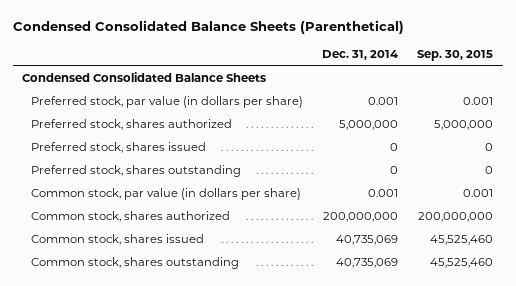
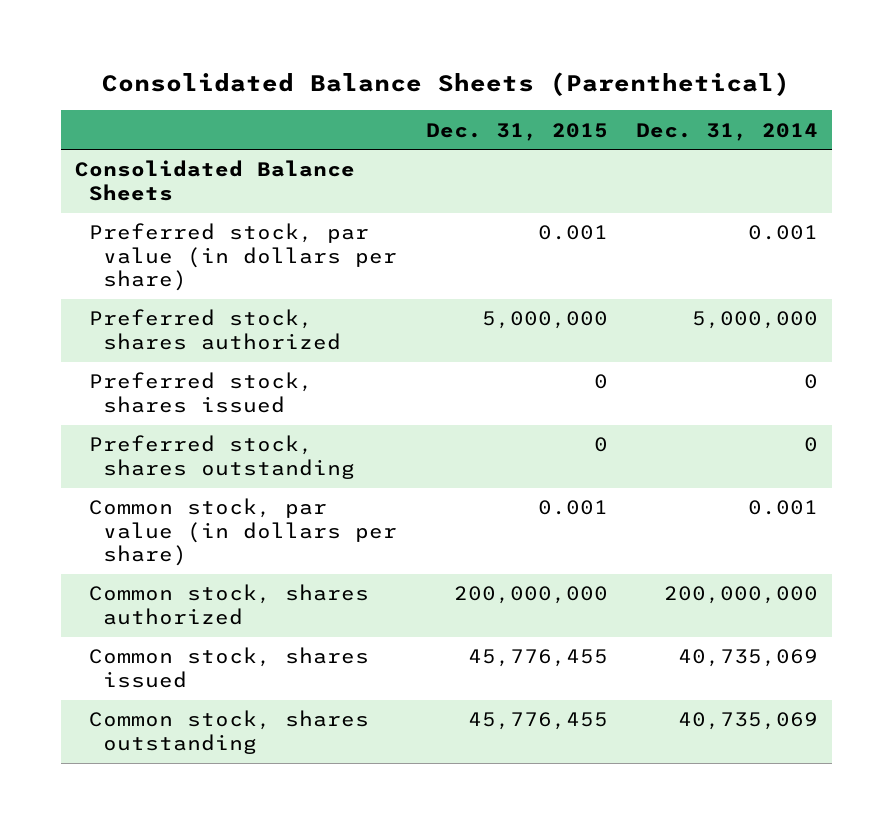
- Condensed Consolidated Balance Sheets (Parenthetical)
+ Consolidated Balance Sheets (Parenthetical)
- | Dec. 31, 2014 | Sep. 30, 2015
+ | Dec. 31, 2015 | Dec. 31, 2014
- Condensed Consolidated Balance Sheets
+ Consolidated Balance Sheets

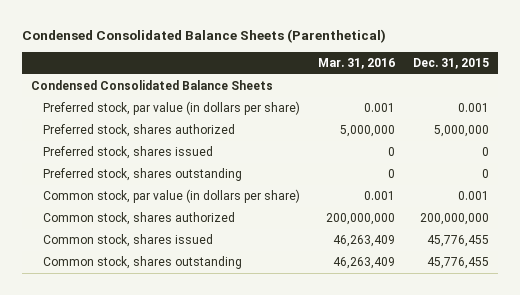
- Consolidated Balance Sheets (Parenthetical)
+ Condensed Consolidated Balance Sheets (Parenthetical)
- | Dec. 31, 2015 | Dec. 31, 2014
+ | Mar. 31, 2016 | Dec. 31, 2015
- Consolidated Balance Sheets
+ Condensed Consolidated Balance Sheets

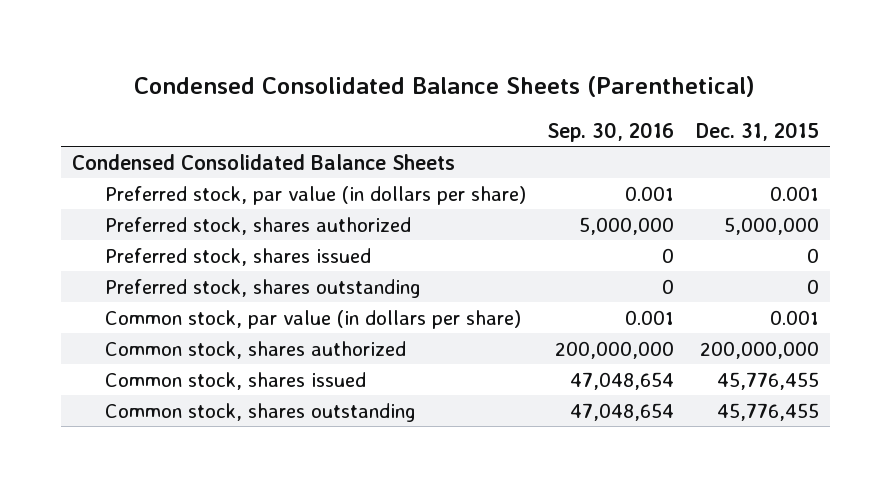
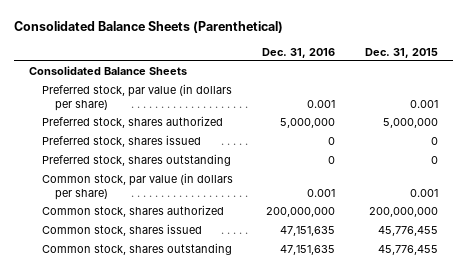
- Condensed Consolidated Balance Sheets (Parenthetical)
+ Consolidated Balance Sheets (Parenthetical)
- | Sep. 30, 2016 | Dec. 31, 2015
+ | Dec. 31, 2016 | Dec. 31, 2015
- Condensed Consolidated Balance Sheets
+ Consolidated Balance Sheets

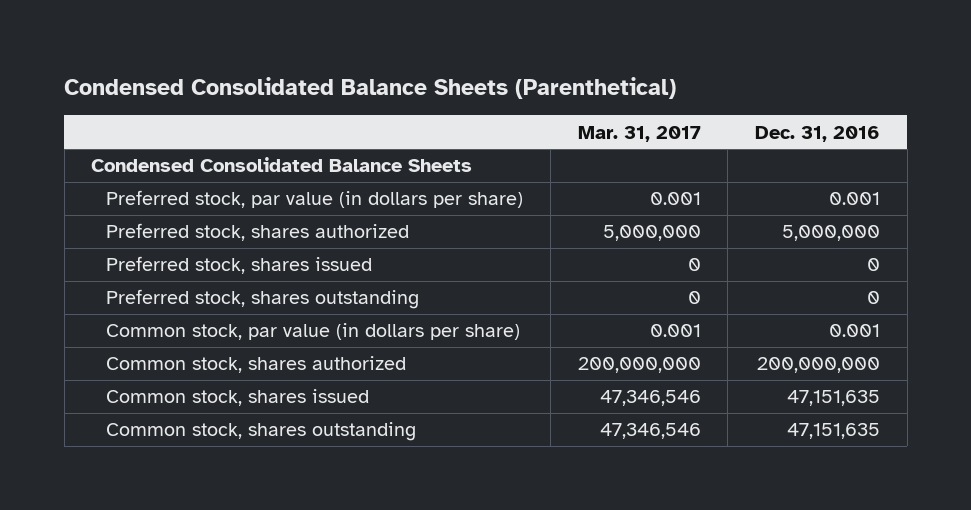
- Consolidated Balance Sheets (Parenthetical)
+ Condensed Consolidated Balance Sheets (Parenthetical)
- | Dec. 31, 2016 | Dec. 31, 2015
+ | Mar. 31, 2017 | Dec. 31, 2016
- Consolidated Balance Sheets
+ Condensed Consolidated Balance Sheets

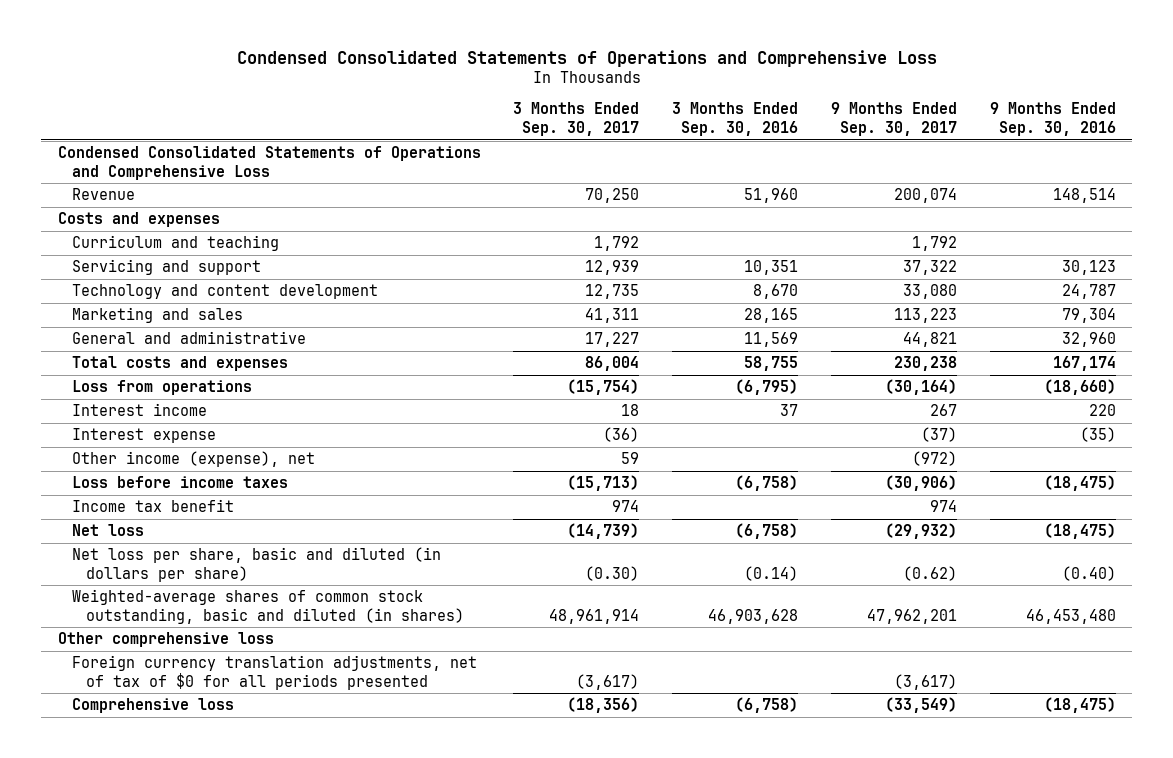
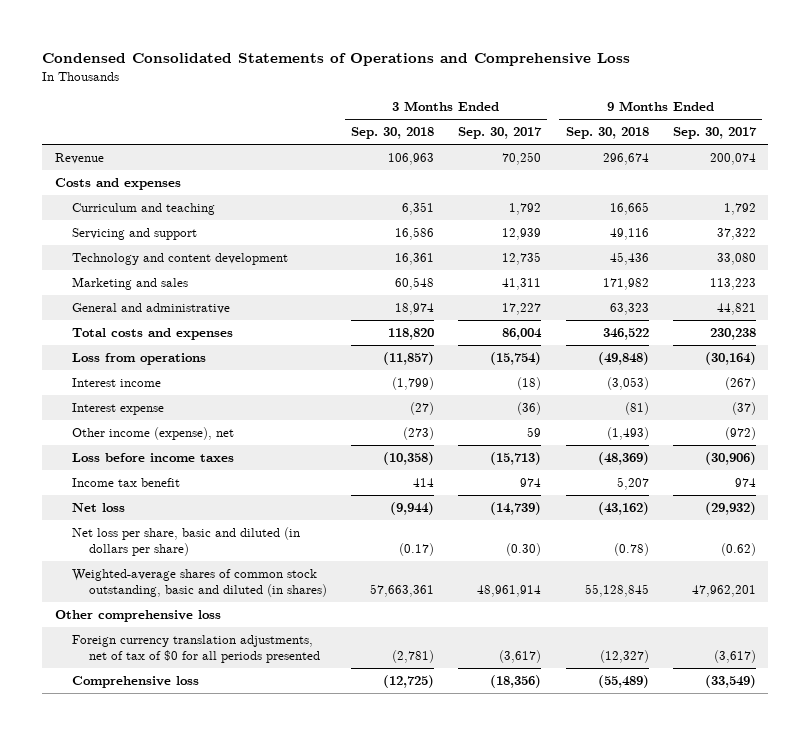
- | 3 Months Ended Sep. 30, 2017 | 3 Months Ended Sep. 30, 2016 | 9 Months Ended Sep. 30, 2017 | 9 Months Ended Sep. 30, 2016
+ | 3 Months Ended Sep. 30, 2018 | 3 Months Ended Sep. 30, 2017 | 9 Months Ended Sep. 30, 2018 | 9 Months Ended Sep. 30, 2017
- Condensed Consolidated Statements of Operations and Comprehensive Loss
- Interest income | 18 | 37 | 267 | 220
+ Interest income | (1,799) | (18) | (3,053) | (267)

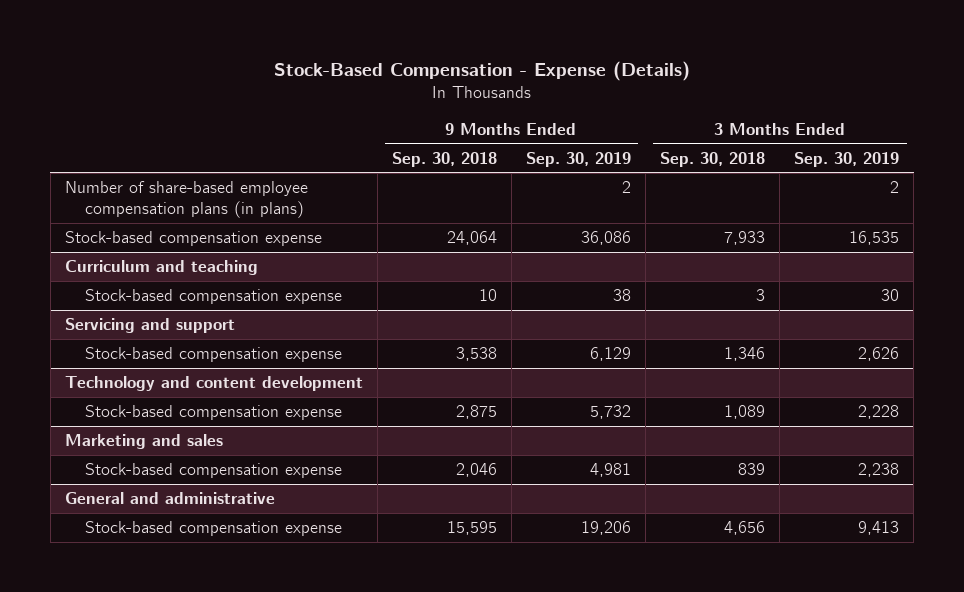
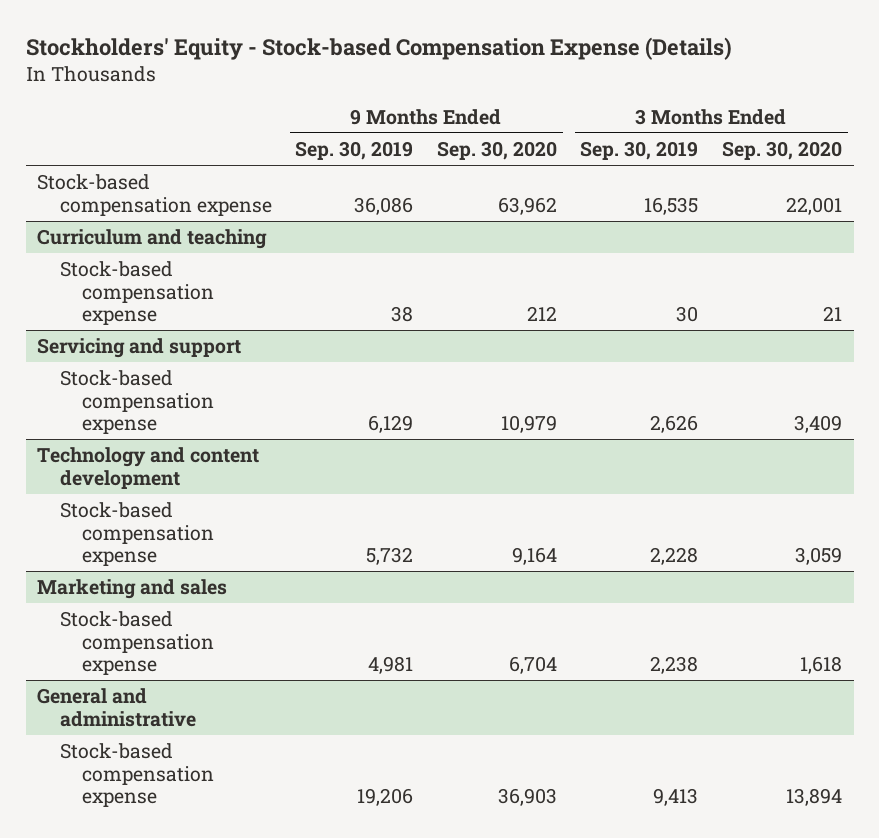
- Stock-Based Compensation - Expense (Details)
+ Stockholders' Equity - Stock-based Compensation Expense (Details)
- | 9 Months Ended Sep. 30, 2018 | 9 Months Ended Sep. 30, 2019 | 3 Months Ended Sep. 30, 2018 | 3 Months Ended Sep. 30, 2019
+ | 9 Months Ended Sep. 30, 2019 | 9 Months Ended Sep. 30, 2020 | 3 Months Ended Sep. 30, 2019 | 3 Months Ended Sep. 30, 2020
- Number of share-based employee compensation plans (in plans) | | 2 | | 2

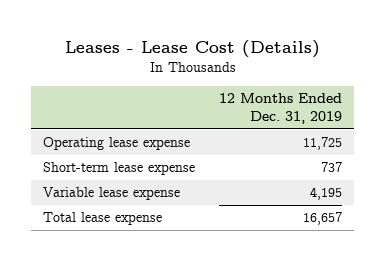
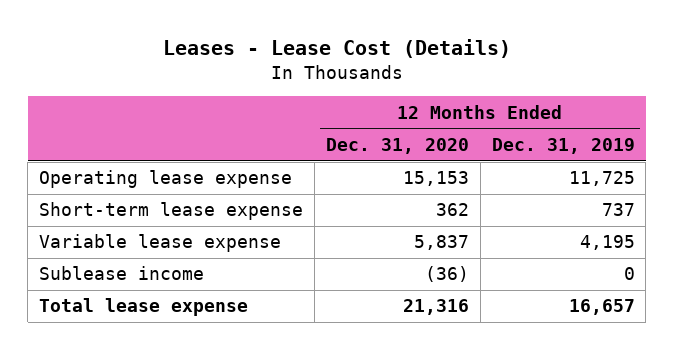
- | 12 Months Ended Dec. 31, 2019
+ | 12 Months Ended Dec. 31, 2020 | 12 Months Ended Dec. 31, 2019
+ Sublease income | (36) | 0

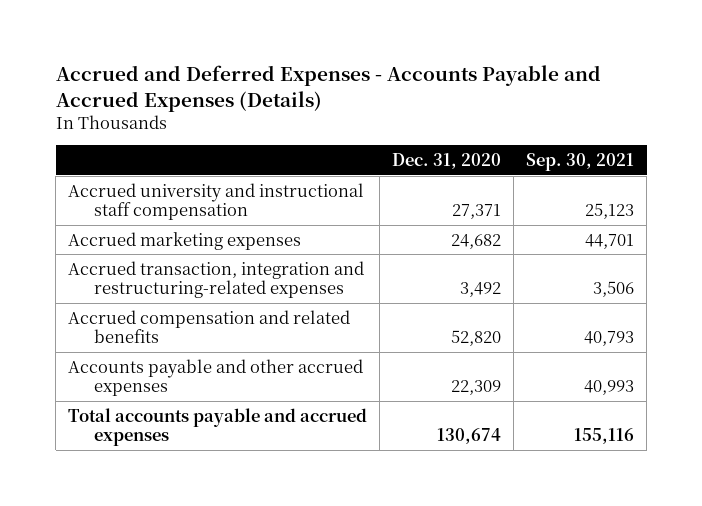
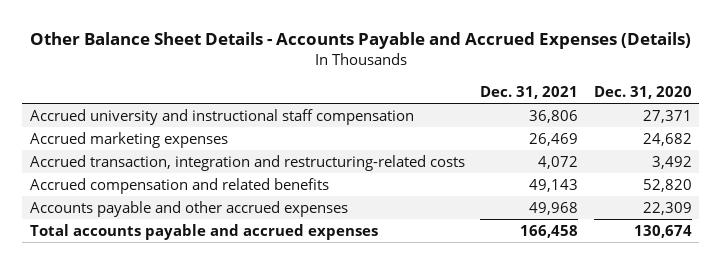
- Accrued and Deferred Expenses - Accounts Payable and Accrued Expenses (Details)
+ Other Balance Sheet Details - Accounts Payable and Accrued Expenses (Details)
- | Dec. 31, 2020 | Sep. 30, 2021
+ | Dec. 31, 2021 | Dec. 31, 2020
- Accrued transaction, integration and restructuring-related expenses | 3,492 | 3,506
+ Accrued transaction, integration and restructuring-related costs | 4,072 | 3,492

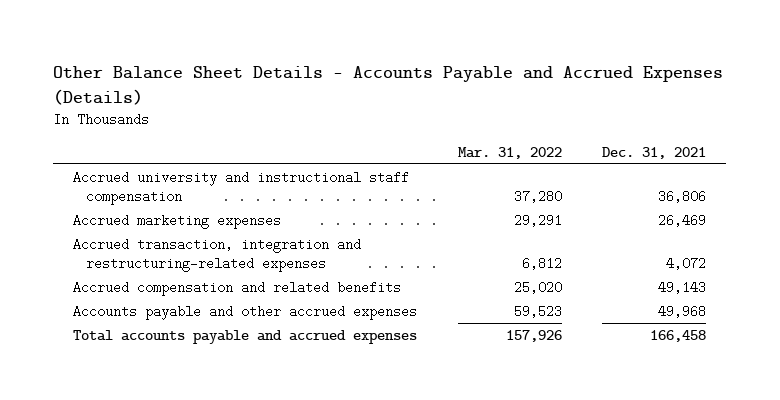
- | Dec. 31, 2021 | Dec. 31, 2020
+ | Mar. 31, 2022 | Dec. 31, 2021
- Accrued transaction, integration and restructuring-related costs | 4,072 | 3,492
+ Accrued transaction, integration and restructuring-related expenses | 6,812 | 4,072

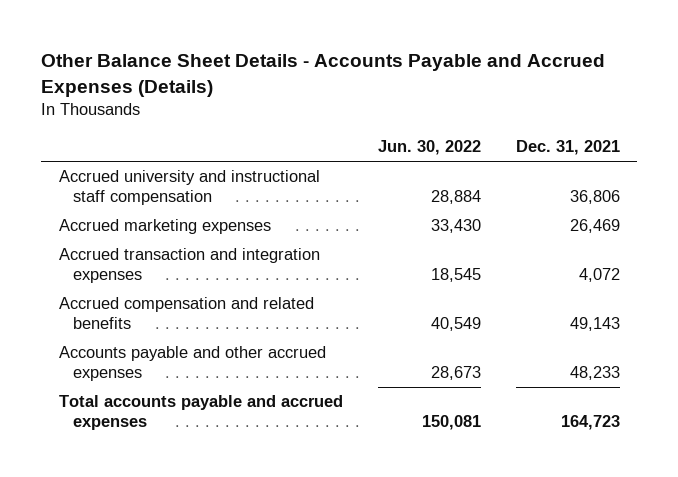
- | Mar. 31, 2022 | Dec. 31, 2021
+ | Jun. 30, 2022 | Dec. 31, 2021
- Accrued transaction, integration and restructuring-related expenses | 6,812 | 4,072
+ Accrued transaction and integration expenses | 18,545 | 4,072
- Accounts payable and other accrued expenses | 59,523 | 49,968
- Total accounts payable and accrued expenses | 157,926 | 166,458
+ Accounts payable and other accrued expenses | 28,673 | 48,233
+ Total accounts payable and accrued expenses | 150,081 | 164,723

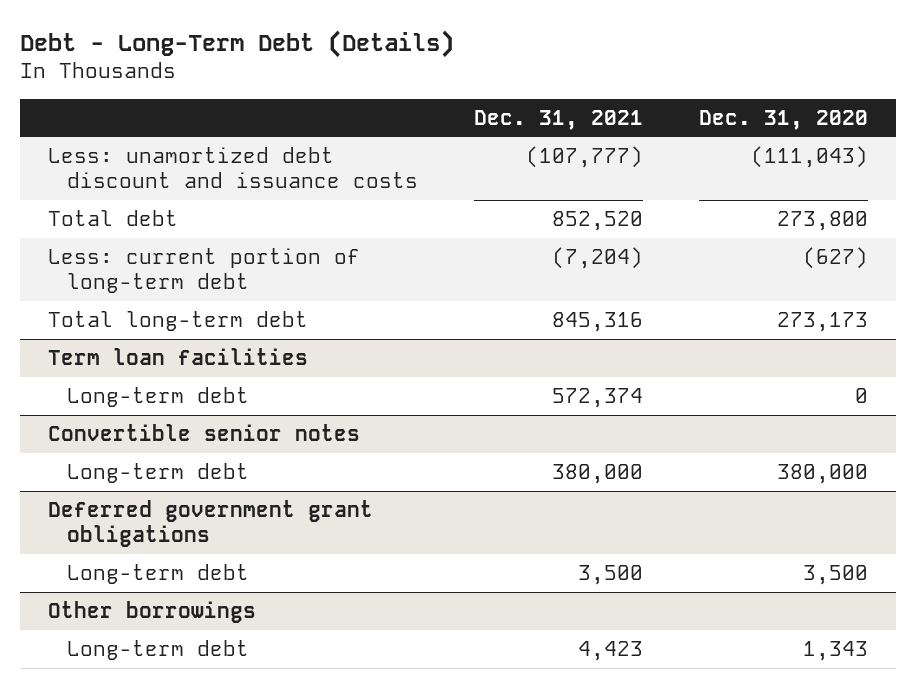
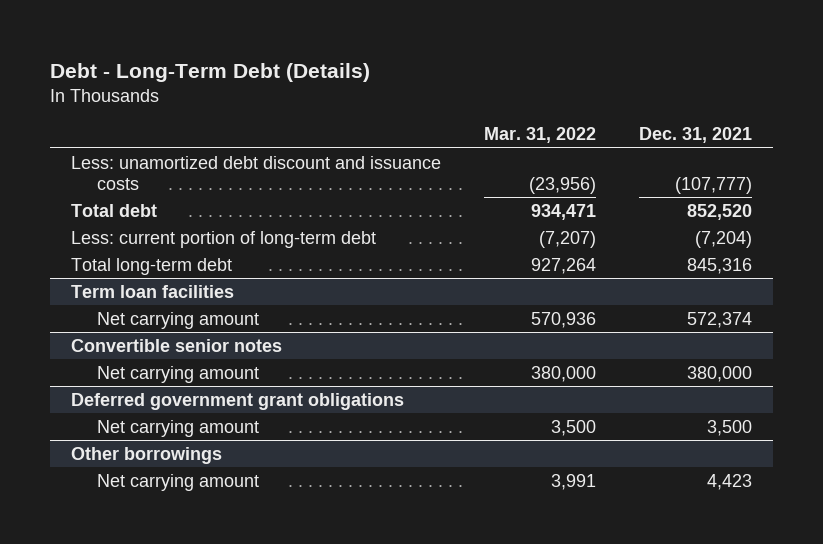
- | Dec. 31, 2021 | Dec. 31, 2020
+ | Mar. 31, 2022 | Dec. 31, 2021
@ Term loan facilities
- Long-term debt | 572,374 | 0
+ Net carrying amount | 570,936 | 572,374
@ Convertible senior notes
- Long-term debt | 380,000 | 380,000
+ Net carrying amount | 380,000 | 380,000
@ Deferred government grant obligations
- Long-term debt | 3,500 | 3,500
+ Net carrying amount | 3,500 | 3,500
@ Other borrowings
- Long-term debt | 4,423 | 1,343
+ Net carrying amount | 3,991 | 4,423

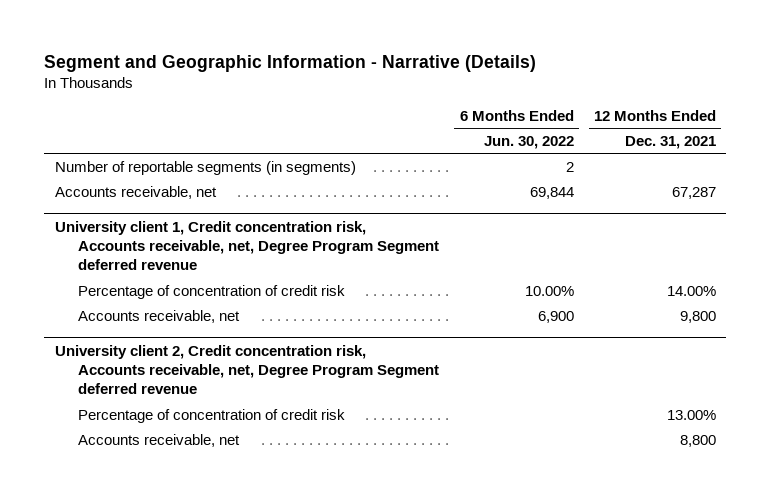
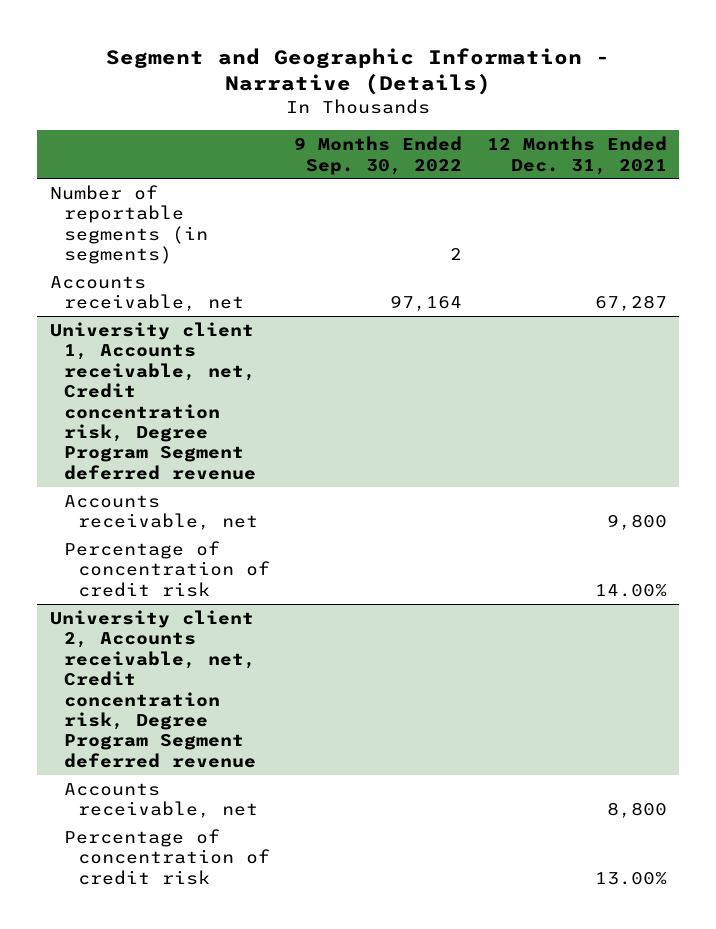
- | 6 Months Ended Jun. 30, 2022 | 12 Months Ended Dec. 31, 2021
+ | 9 Months Ended Sep. 30, 2022 | 12 Months Ended Dec. 31, 2021
- University client 1, Credit concentration risk, Accounts receivable, net, Degree Program Segment deferred revenue
- Percentage of concentration of credit risk | 10.00% | 14.00%
+ University client 1, Accounts receivable, net, Credit concentration risk, Degree Program Segment deferred revenue
- University client 2, Credit concentration risk, Accounts receivable, net, Degree Program Segment deferred revenue
- Percentage of concentration of credit risk | | 13.00%
+ Percentage of concentration of credit risk | | 14.00%
+ University client 2, Accounts receivable, net, Credit concentration risk, Degree Program Segment deferred revenue
+ Percentage of concentration of credit risk | | 13.00%

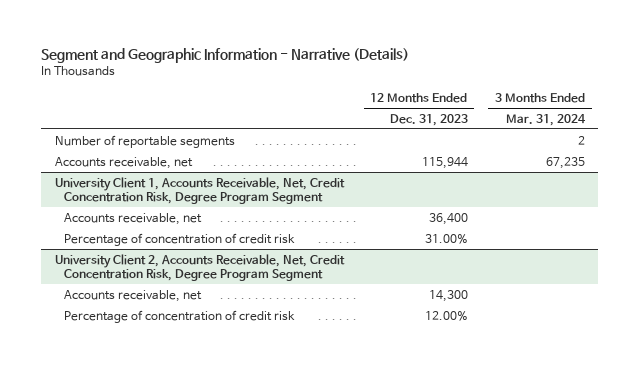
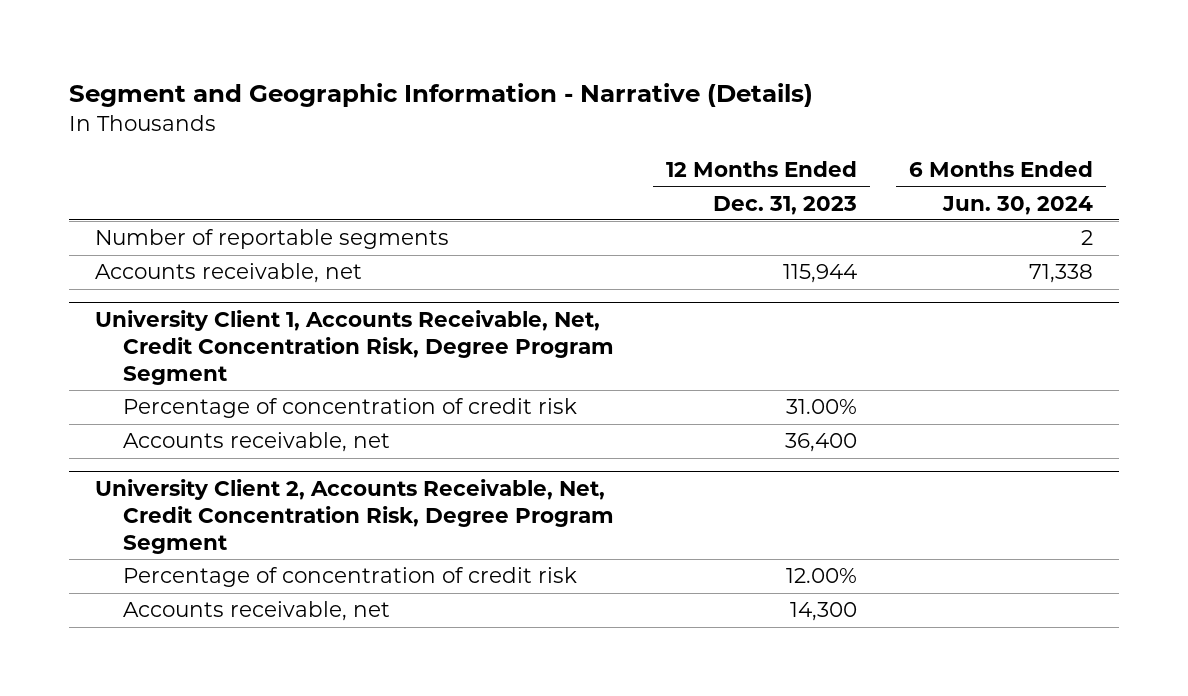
- | 12 Months Ended Dec. 31, 2023 | 3 Months Ended Mar. 31, 2024
+ | 12 Months Ended Dec. 31, 2023 | 6 Months Ended Jun. 30, 2024
@ University Client 1, Accounts Receivable, Net, Credit Concentration Risk, Degree Program Segment
moved down: Accounts receivable, net | 36,400 |
@ University Client 2, Accounts Receivable, Net, Credit Concentration Risk, Degree Program Segment
moved down: Accounts receivable, net | 14,300 |

